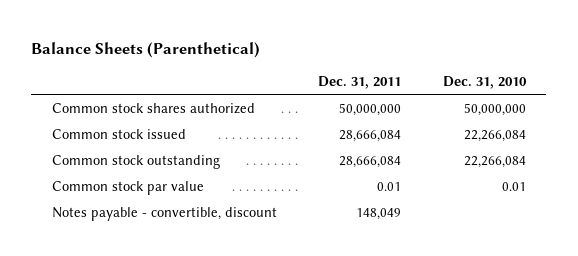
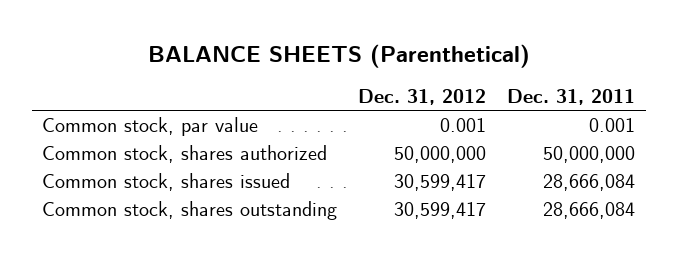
- Balance Sheets (Parenthetical)
+ BALANCE SHEETS (Parenthetical)
- | Dec. 31, 2011 | Dec. 31, 2010
+ | Dec. 31, 2012 | Dec. 31, 2011
- Common stock shares authorized | 50,000,000 | 50,000,000
- Common stock issued | 28,666,084 | 22,266,084
- Common stock outstanding | 28,666,084 | 22,266,084
- Common stock par value | 0.01 | 0.01
- Notes payable - convertible, discount | 148,049 |
+ Common stock, par value | 0.001 | 0.001
+ Common stock, shares authorized | 50,000,000 | 50,000,000
+ Common stock, shares issued | 30,599,417 | 28,666,084
+ Common stock, shares outstanding | 30,599,417 | 28,666,084

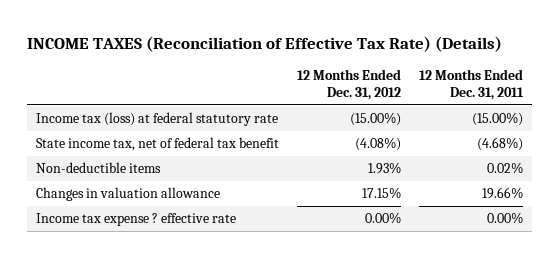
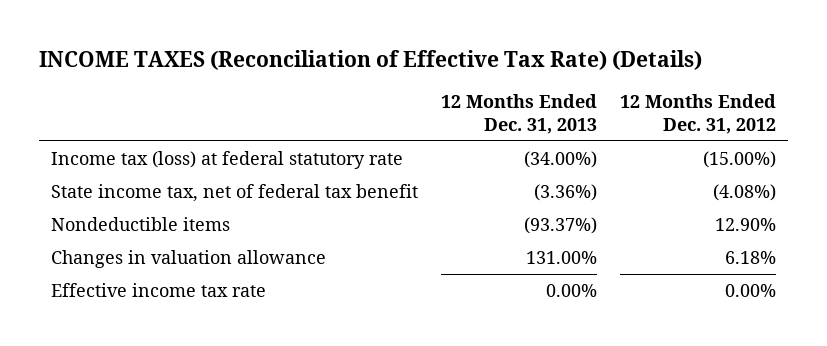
- | 12 Months Ended Dec. 31, 2012 | 12 Months Ended Dec. 31, 2011
+ | 12 Months Ended Dec. 31, 2013 | 12 Months Ended Dec. 31, 2012
- Non-deductible items | 1.93% | 0.02%
- Changes in valuation allowance | 17.15% | 19.66%
- Income tax expense ? effective rate | 0.00% | 0.00%
+ Nondeductible items | (93.37%) | 12.90%
+ Changes in valuation allowance | 131.00% | 6.18%
+ Effective income tax rate | 0.00% | 0.00%

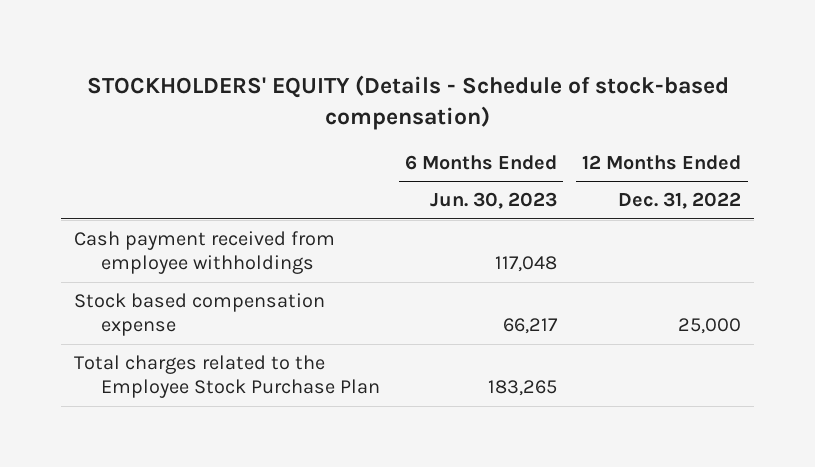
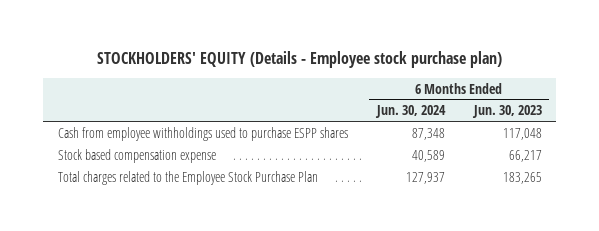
- STOCKHOLDERS' EQUITY (Details - Schedule of stock-based compensation)
+ STOCKHOLDERS' EQUITY (Details - Employee stock purchase plan)
- | 6 Months Ended Jun. 30, 2023 | 12 Months Ended Dec. 31, 2022
+ | 6 Months Ended Jun. 30, 2024 | 6 Months Ended Jun. 30, 2023
- Cash payment received from employee withholdings | 117,048 |
+ Cash from employee withholdings used to purchase ESPP shares | 87,348 | 117,048

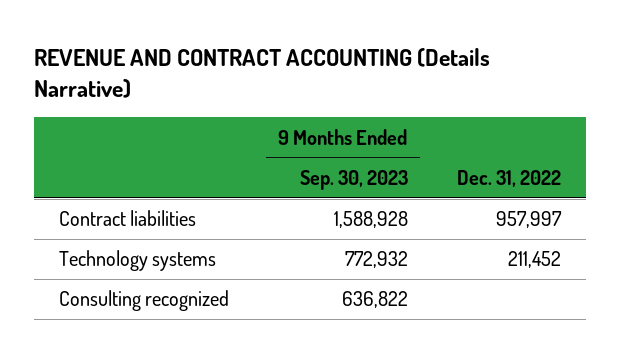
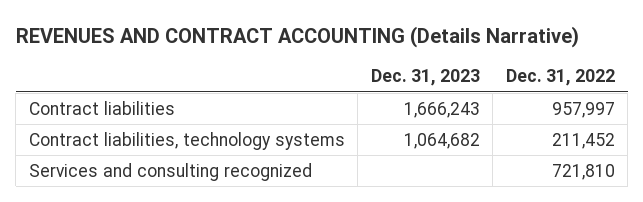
- REVENUE AND CONTRACT ACCOUNTING (Details Narrative)
+ REVENUES AND CONTRACT ACCOUNTING (Details Narrative)
- | 9 Months Ended Sep. 30, 2023 | Dec. 31, 2022
+ | Dec. 31, 2023 | Dec. 31, 2022
- Technology systems | 772,932 | 211,452
- Consulting recognized | 636,822 |
+ Contract liabilities, technology systems | 1,064,682 | 211,452
+ Services and consulting recognized | | 721,810

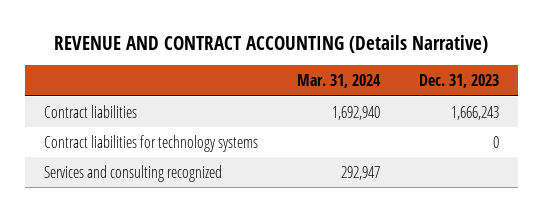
- REVENUES AND CONTRACT ACCOUNTING (Details Narrative)
+ REVENUE AND CONTRACT ACCOUNTING (Details Narrative)
- | Dec. 31, 2023 | Dec. 31, 2022
+ | Mar. 31, 2024 | Dec. 31, 2023
- Contract liabilities, technology systems | 1,064,682 | 211,452
+ Contract liabilities for technology systems | | 0

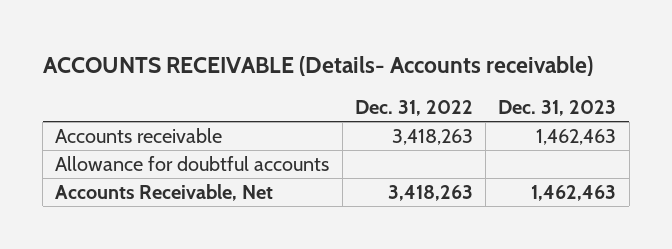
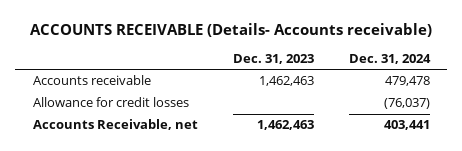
- | Dec. 31, 2022 | Dec. 31, 2023
+ | Dec. 31, 2023 | Dec. 31, 2024
- Allowance for doubtful accounts
- Accounts Receivable, Net | 3,418,263 | 1,462,463
+ Allowance for credit losses | | (76,037)
+ Accounts Receivable, net | 1,462,463 | 403,441

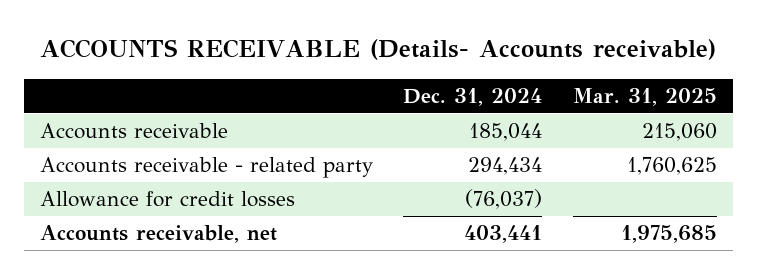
- | Dec. 31, 2023 | Dec. 31, 2024
+ | Dec. 31, 2024 | Mar. 31, 2025
- Accounts receivable | 1,462,463 | 479,478
+ Accounts receivable | 185,044 | 215,060
+ Accounts receivable - related party | 294,434 | 1,760,625
- Accounts Receivable, net | 1,462,463 | 403,441
+ Accounts receivable, net | 403,441 | 1,975,685

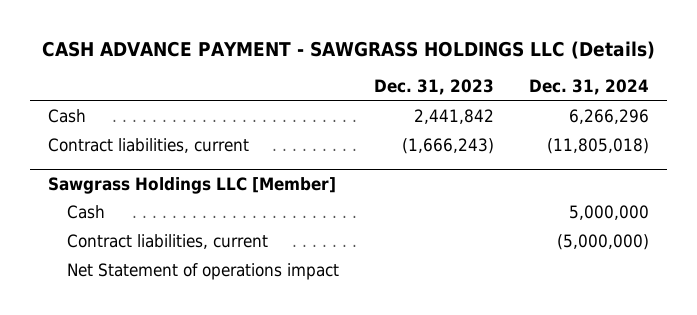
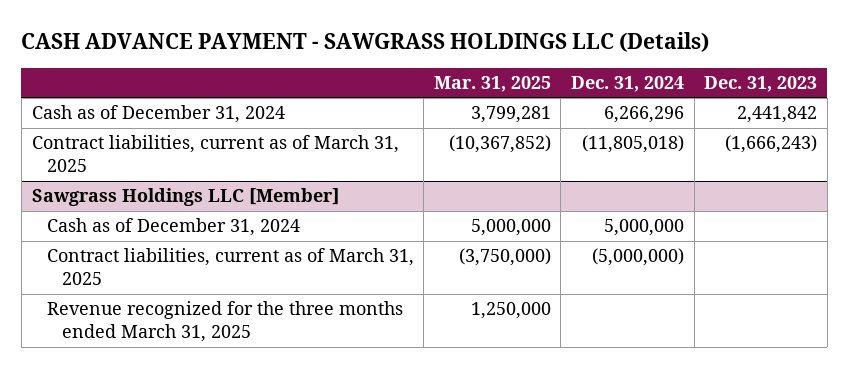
- | Dec. 31, 2023 | Dec. 31, 2024
+ | Mar. 31, 2025 | Dec. 31, 2024 | Dec. 31, 2023
- Cash | 2,441,842 | 6,266,296
- Contract liabilities, current | (1,666,243) | (11,805,018)
+ Cash as of December 31, 2024 | 3,799,281 | 6,266,296 | 2,441,842
+ Contract liabilities, current as of March 31, 2025 | (10,367,852) | (11,805,018) | (1,666,243)
@ Sawgrass Holdings LLC [Member]
- Cash | | 5,000,000
- Contract liabilities, current | | (5,000,000)
- Net Statement of operations impact
+ Cash as of December 31, 2024 | 5,000,000 | 5,000,000 |
+ Contract liabilities, current as of March 31, 2025 | (3,750,000) | (5,000,000) |
+ Revenue recognized for the three months ended March 31, 2025 | 1,250,000 | |

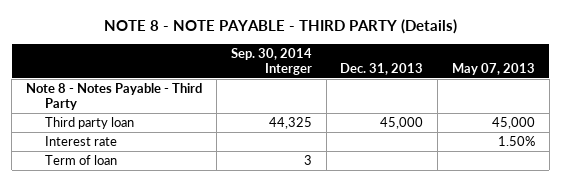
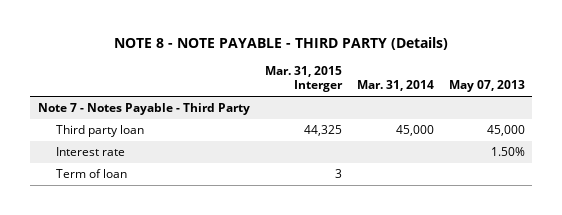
- | Sep. 30, 2014 Interger | Dec. 31, 2013 | May 07, 2013
+ | Mar. 31, 2015 Interger | Mar. 31, 2014 | May 07, 2013
- Note 8 - Notes Payable - Third Party
+ Note 7 - Notes Payable - Third Party

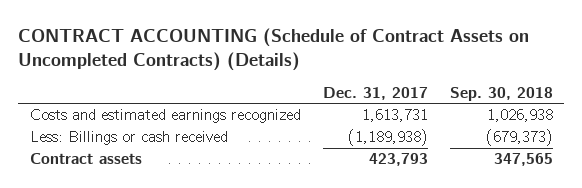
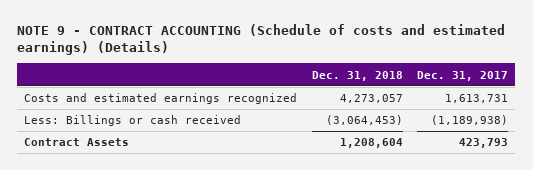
- CONTRACT ACCOUNTING (Schedule of Contract Assets on Uncompleted Contracts) (Details)
+ NOTE 9 - CONTRACT ACCOUNTING (Schedule of costs and estimated earnings) (Details)
- | Dec. 31, 2017 | Sep. 30, 2018
+ | Dec. 31, 2018 | Dec. 31, 2017
- Contract assets | 423,793 | 347,565
+ Contract Assets | 1,208,604 | 423,793

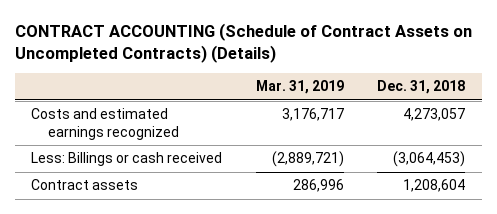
- NOTE 9 - CONTRACT ACCOUNTING (Schedule of costs and estimated earnings) (Details)
+ CONTRACT ACCOUNTING (Schedule of Contract Assets on Uncompleted Contracts) (Details)
- | Dec. 31, 2018 | Dec. 31, 2017
+ | Mar. 31, 2019 | Dec. 31, 2018
- Contract Assets | 1,208,604 | 423,793
+ Contract assets | 286,996 | 1,208,604

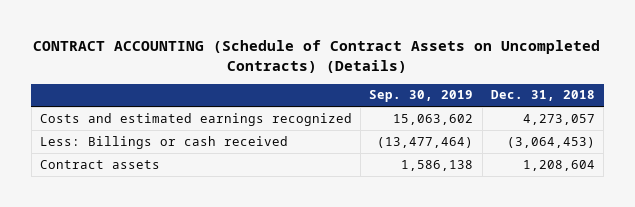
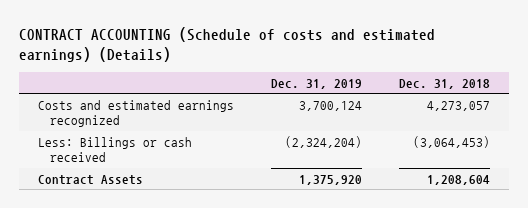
- CONTRACT ACCOUNTING (Schedule of Contract Assets on Uncompleted Contracts) (Details)
+ CONTRACT ACCOUNTING (Schedule of costs and estimated earnings) (Details)
- | Sep. 30, 2019 | Dec. 31, 2018
+ | Dec. 31, 2019 | Dec. 31, 2018
- Contract assets | 1,586,138 | 1,208,604
+ Contract Assets | 1,375,920 | 1,208,604

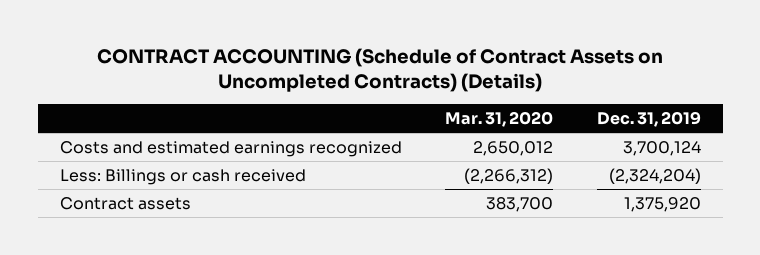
- CONTRACT ACCOUNTING (Schedule of costs and estimated earnings) (Details)
+ CONTRACT ACCOUNTING (Schedule of Contract Assets on Uncompleted Contracts) (Details)
- | Dec. 31, 2019 | Dec. 31, 2018
+ | Mar. 31, 2020 | Dec. 31, 2019
- Contract Assets | 1,375,920 | 1,208,604
+ Contract assets | 383,700 | 1,375,920

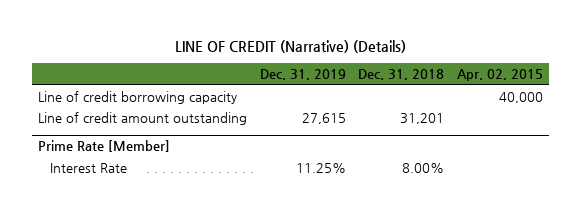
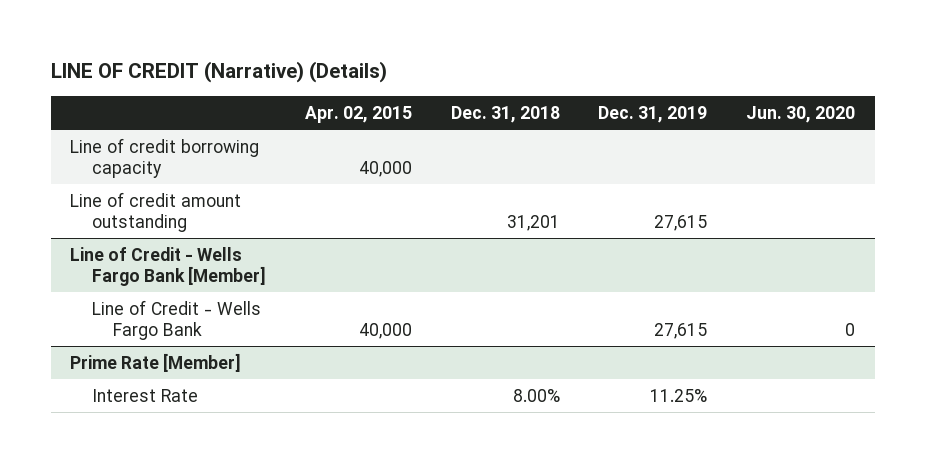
- | Dec. 31, 2019 | Dec. 31, 2018 | Apr. 02, 2015
+ | Apr. 02, 2015 | Dec. 31, 2018 | Dec. 31, 2019 | Jun. 30, 2020
+ Line of Credit - Wells Fargo Bank [Member]
+ Line of Credit - Wells Fargo Bank | 40,000 | | 27,615 | 0

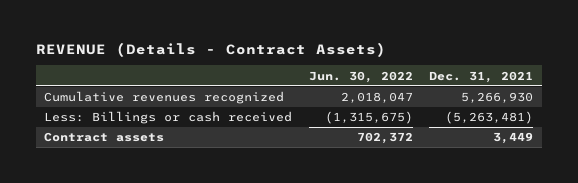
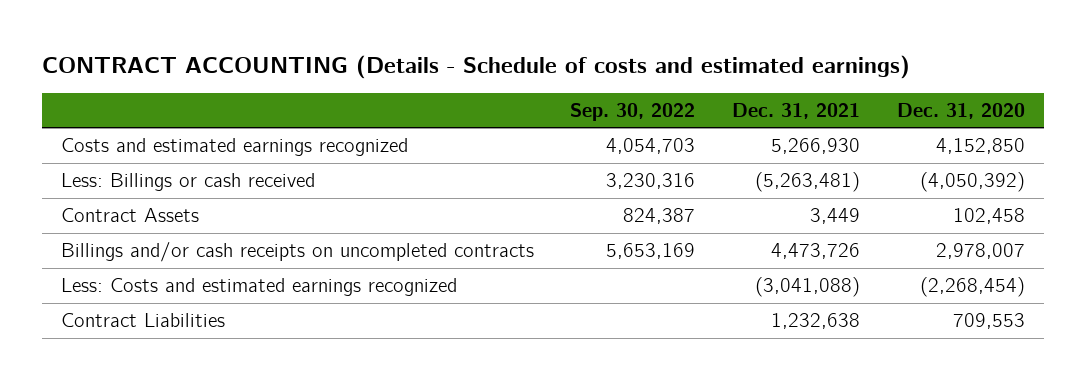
- REVENUE (Details - Contract Assets)
+ CONTRACT ACCOUNTING (Details - Schedule of costs and estimated earnings)
- | Jun. 30, 2022 | Dec. 31, 2021
+ | Sep. 30, 2022 | Dec. 31, 2021 | Dec. 31, 2020
- Cumulative revenues recognized | 2,018,047 | 5,266,930
+ Costs and estimated earnings recognized | 4,054,703 | 5,266,930 | 4,152,850
- Contract assets | 702,372 | 3,449
+ Contract Assets | 824,387 | 3,449 | 102,458
+ Billings and/or cash receipts on uncompleted contracts | 5,653,169 | 4,473,726 | 2,978,007
+ Less: Costs and estimated earnings recognized | | (3,041,088) | (2,268,454)
+ Contract Liabilities | | 1,232,638 | 709,553

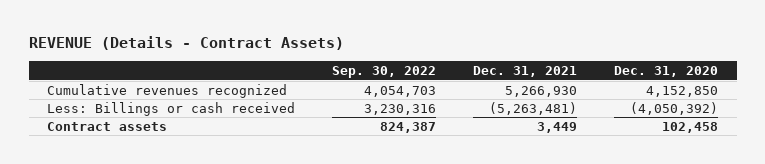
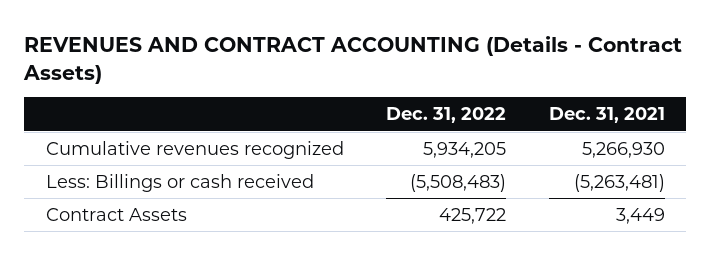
- REVENUE (Details - Contract Assets)
+ REVENUES AND CONTRACT ACCOUNTING (Details - Contract Assets)
- | Sep. 30, 2022 | Dec. 31, 2021 | Dec. 31, 2020
+ | Dec. 31, 2022 | Dec. 31, 2021
- Contract assets | 824,387 | 3,449 | 102,458
+ Contract Assets | 425,722 | 3,449

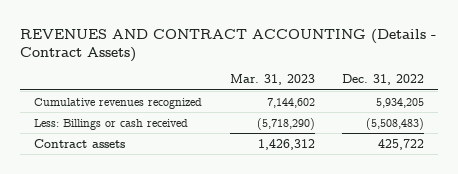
- | Dec. 31, 2022 | Dec. 31, 2021
+ | Mar. 31, 2023 | Dec. 31, 2022
- Contract Assets | 425,722 | 3,449
+ Contract assets | 1,426,312 | 425,722

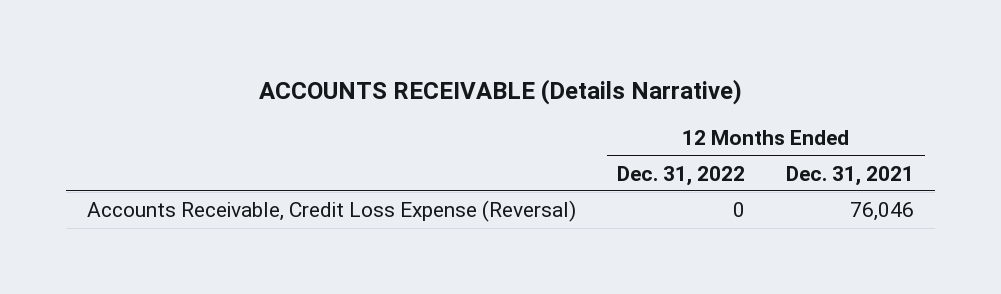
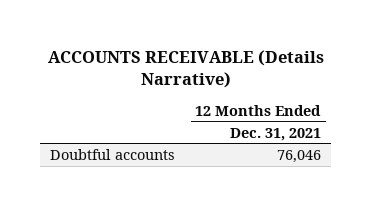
- | 12 Months Ended Dec. 31, 2022 | 12 Months Ended Dec. 31, 2021
+ | 12 Months Ended Dec. 31, 2021
- Accounts Receivable, Credit Loss Expense (Reversal) | 0 | 76,046
+ Doubtful accounts | 76,046

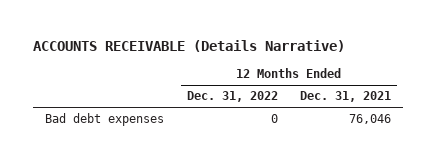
- | 12 Months Ended Dec. 31, 2021
+ | 12 Months Ended Dec. 31, 2022 | 12 Months Ended Dec. 31, 2021
- Doubtful accounts | 76,046
+ Bad debt expenses | 0 | 76,046

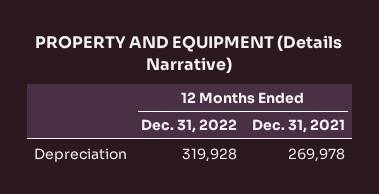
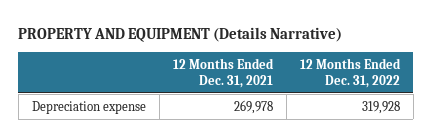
- | 12 Months Ended Dec. 31, 2022 | 12 Months Ended Dec. 31, 2021
+ | 12 Months Ended Dec. 31, 2021 | 12 Months Ended Dec. 31, 2022
- Depreciation | 319,928 | 269,978
+ Depreciation expense | 269,978 | 319,928

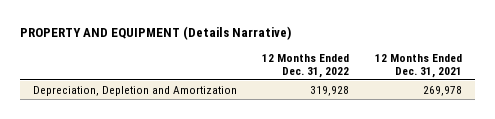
- | 12 Months Ended Dec. 31, 2021 | 12 Months Ended Dec. 31, 2022
+ | 12 Months Ended Dec. 31, 2022 | 12 Months Ended Dec. 31, 2021
- Depreciation expense | 269,978 | 319,928
+ Depreciation, Depletion and Amortization | 319,928 | 269,978

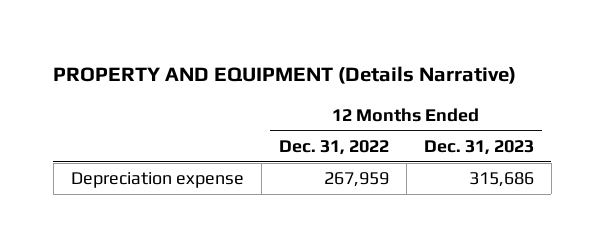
- | 12 Months Ended Dec. 31, 2022 | 12 Months Ended Dec. 31, 2021
+ | 12 Months Ended Dec. 31, 2022 | 12 Months Ended Dec. 31, 2023
- Depreciation, Depletion and Amortization | 319,928 | 269,978
+ Depreciation expense | 267,959 | 315,686

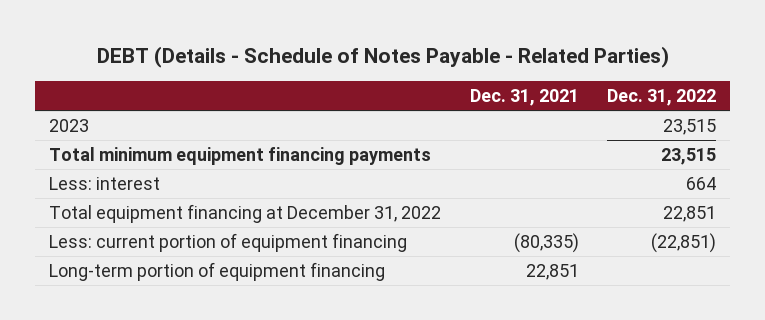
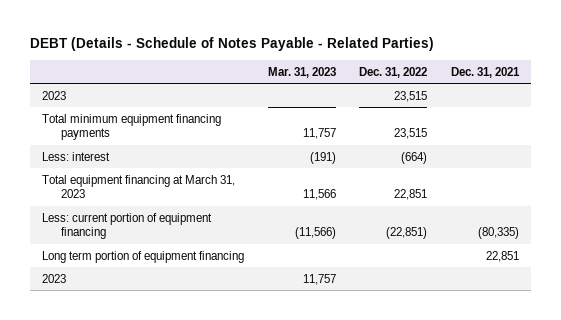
- | Dec. 31, 2021 | Dec. 31, 2022
+ | Mar. 31, 2023 | Dec. 31, 2022 | Dec. 31, 2021
- Less: interest | | 664
- Total equipment financing at December 31, 2022 | | 22,851
+ Less: interest | (191) | (664) |
+ Total equipment financing at March 31, 2023 | 11,566 | 22,851 |
- Long-term portion of equipment financing | 22,851 |
+ Long term portion of equipment financing | | | 22,851
+ 2023 | 11,757 | |

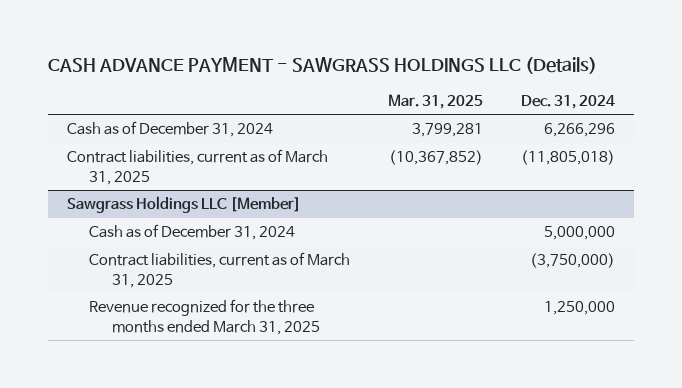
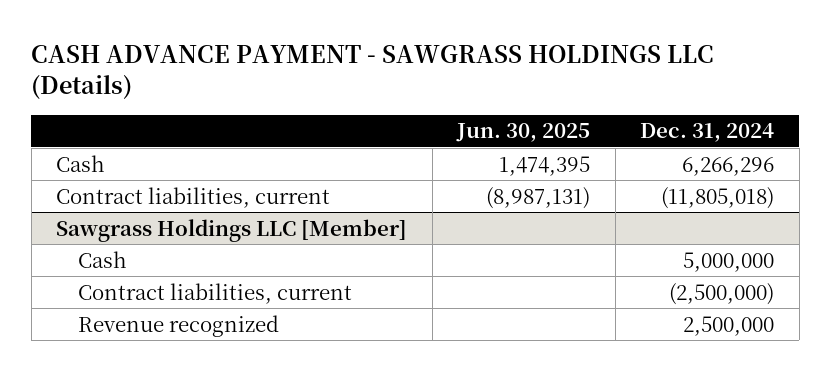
- | Mar. 31, 2025 | Dec. 31, 2024
+ | Jun. 30, 2025 | Dec. 31, 2024
- Cash as of December 31, 2024 | 3,799,281 | 6,266,296
- Contract liabilities, current as of March 31, 2025 | (10,367,852) | (11,805,018)
+ Cash | 1,474,395 | 6,266,296
+ Contract liabilities, current | (8,987,131) | (11,805,018)
@ Sawgrass Holdings LLC [Member]
- Cash as of December 31, 2024 | | 5,000,000
- Contract liabilities, current as of March 31, 2025 | | (3,750,000)
- Revenue recognized for the three months ended March 31, 2025 | | 1,250,000
+ Cash | | 5,000,000
+ Contract liabilities, current | | (2,500,000)
+ Revenue recognized | | 2,500,000

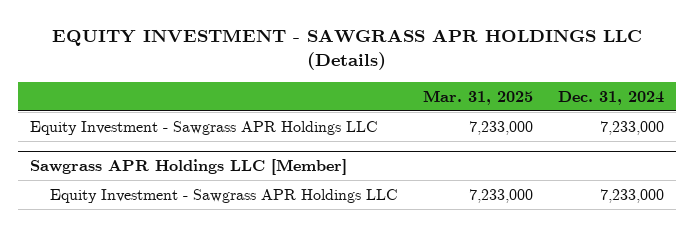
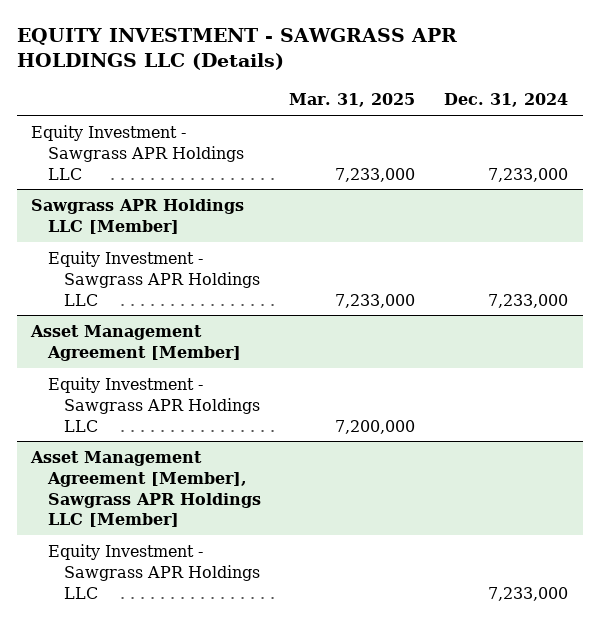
+ Asset Management Agreement [Member]
+ Equity Investment - Sawgrass APR Holdings LLC | 7,200,000 |
+ Asset Management Agreement [Member], Sawgrass APR Holdings LLC [Member]
+ Equity Investment - Sawgrass APR Holdings LLC | | 7,233,000

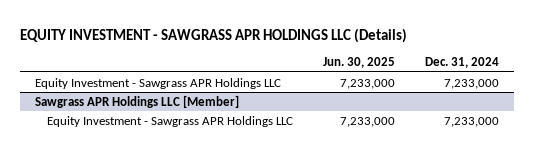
- | Mar. 31, 2025 | Dec. 31, 2024
+ | Jun. 30, 2025 | Dec. 31, 2024
- Asset Management Agreement [Member]
- Equity Investment - Sawgrass APR Holdings LLC | 7,200,000 |
- Asset Management Agreement [Member], Sawgrass APR Holdings LLC [Member]
- Equity Investment - Sawgrass APR Holdings LLC | | 7,233,000

